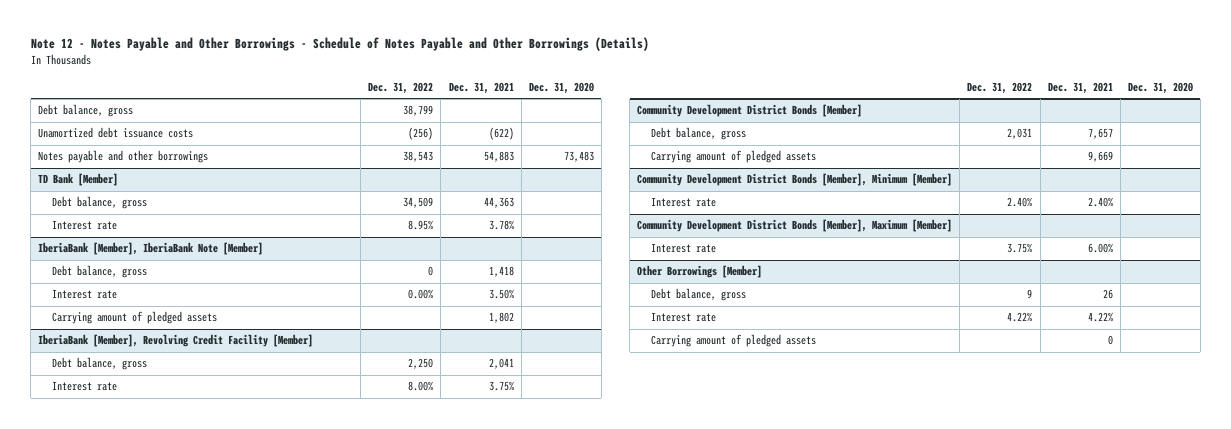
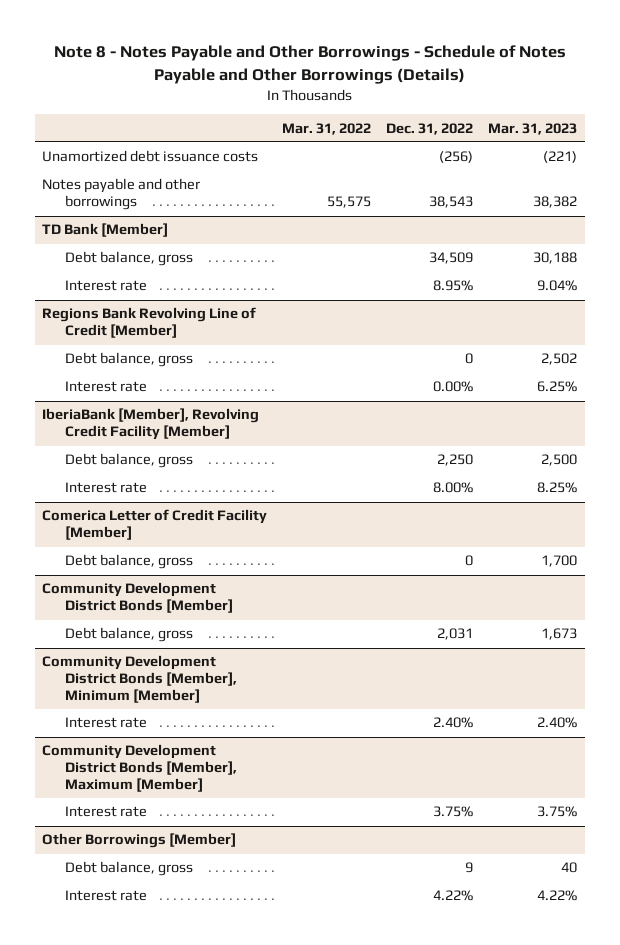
- Note 12 - Notes Payable and Other Borrowings - Schedule of Notes Payable and Other Borrowings (Details)
+ Note 8 - Notes Payable and Other Borrowings - Schedule of Notes Payable and Other Borrowings (Details)
- | Dec. 31, 2022 | Dec. 31, 2021 | Dec. 31, 2020
+ | Mar. 31, 2022 | Dec. 31, 2022 | Mar. 31, 2023
- Debt balance, gross | 38,799 | |
- IberiaBank [Member], IberiaBank Note [Member]
+ Regions Bank Revolving Line of Credit [Member]
- Carrying amount of pledged assets | | 1,802 |
+ Comerica Letter of Credit Facility [Member]
+ Debt balance, gross | | 0 | 1,700
@ Community Development District Bonds [Member]
- Carrying amount of pledged assets | | 9,669 |
@ Other Borrowings [Member]
- Carrying amount of pledged assets | | 0 |

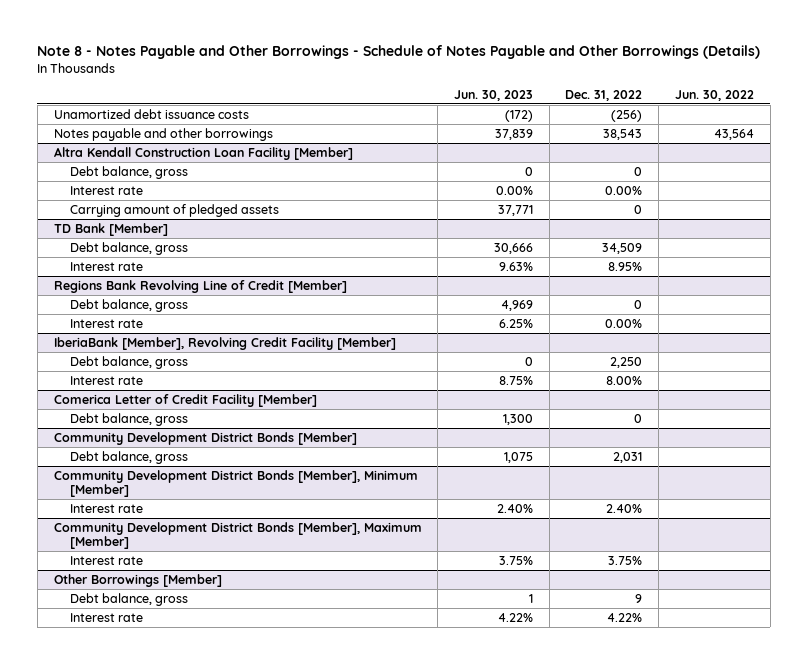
- | Mar. 31, 2022 | Dec. 31, 2022 | Mar. 31, 2023
+ | Jun. 30, 2023 | Dec. 31, 2022 | Jun. 30, 2022
+ Altra Kendall Construction Loan Facility [Member]
+ Debt balance, gross | 0 | 0 |
+ Interest rate | 0.00% | 0.00% |
+ Carrying amount of pledged assets | 37,771 | 0 |

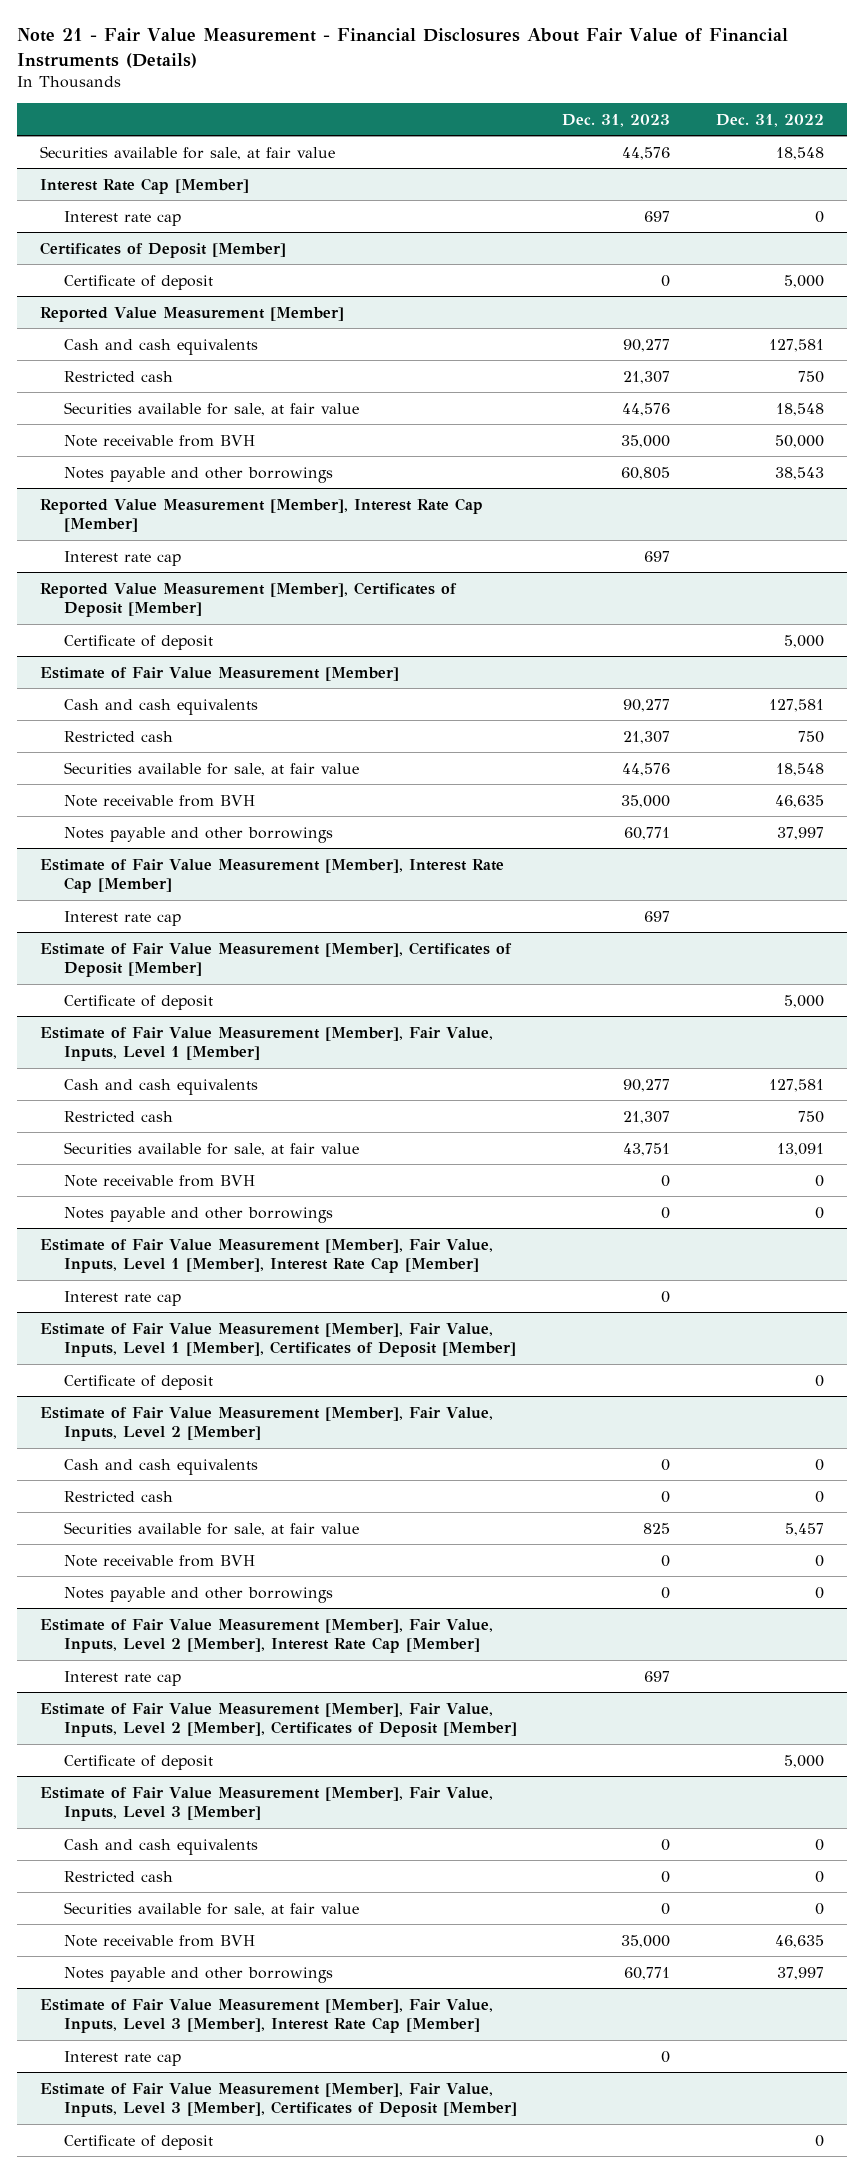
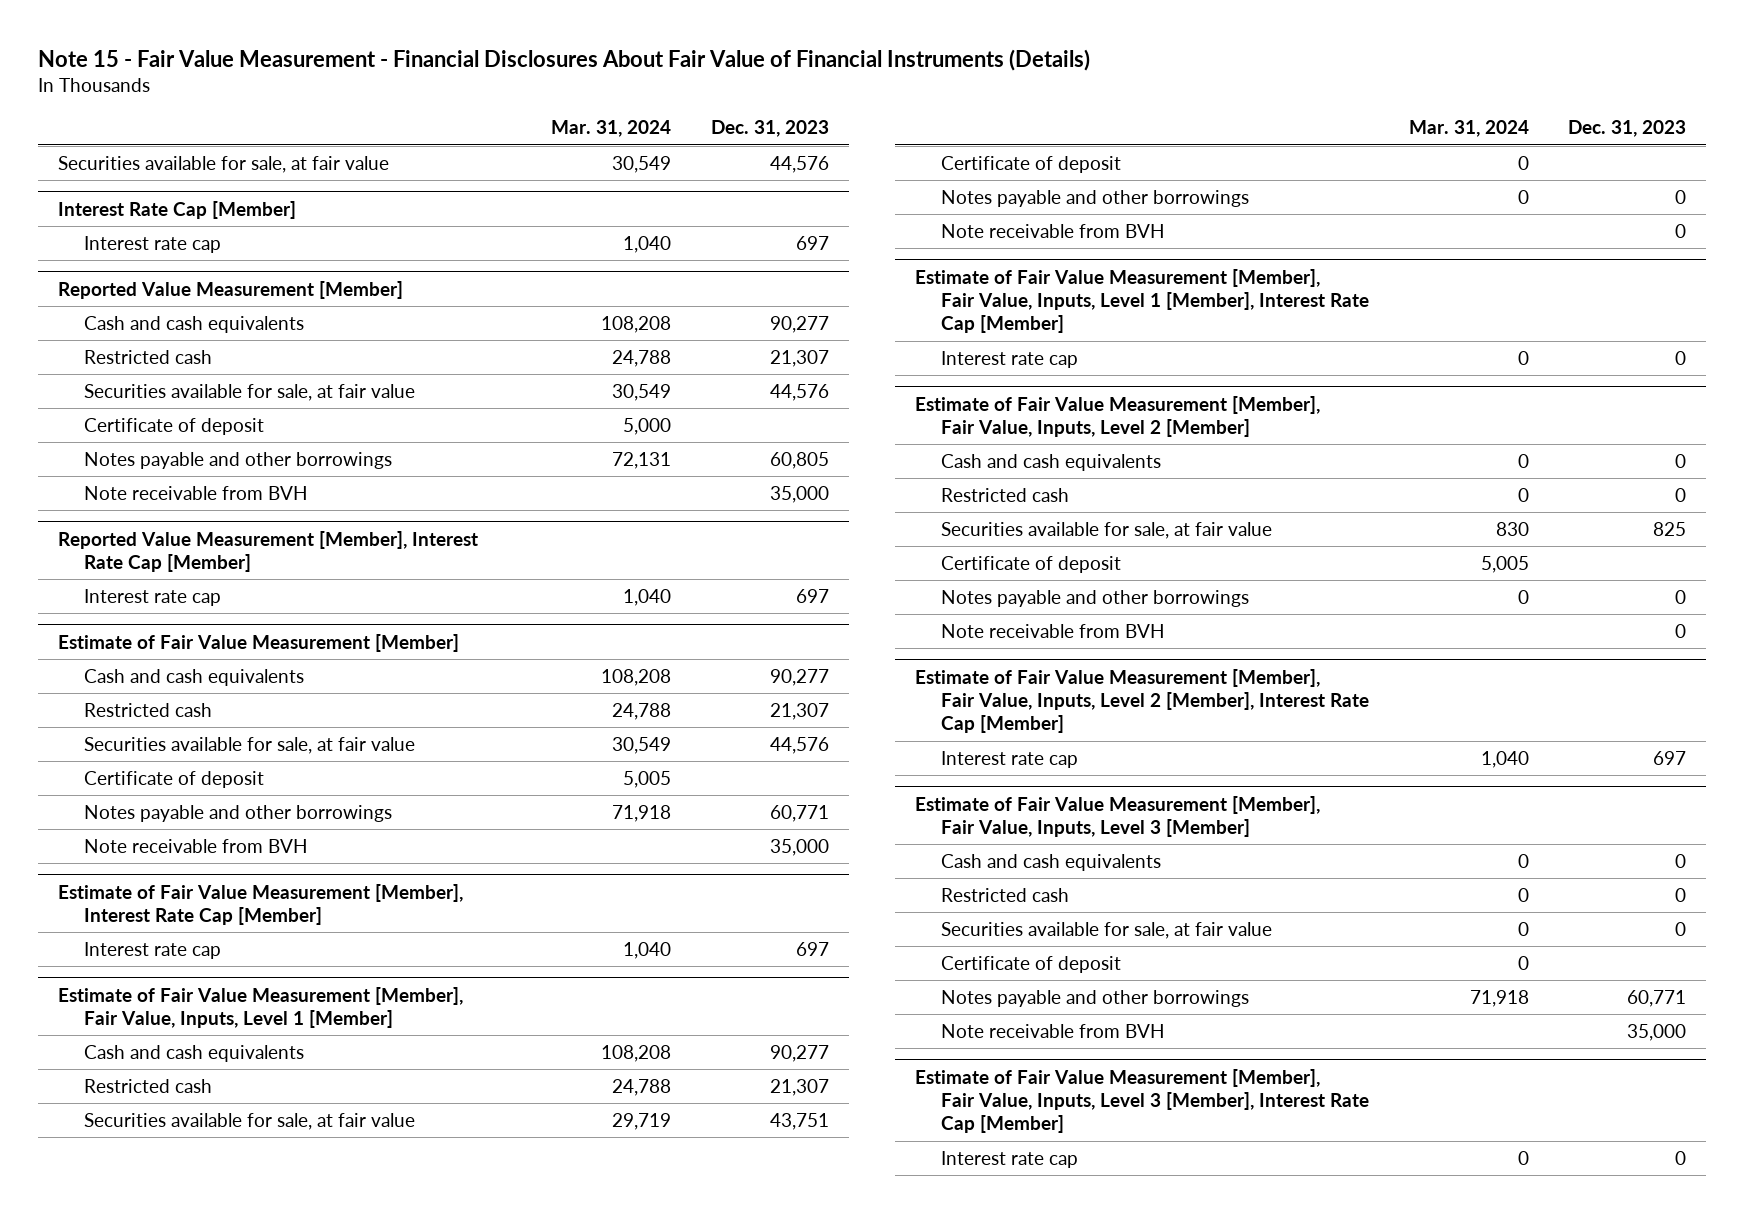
- Note 21 - Fair Value Measurement - Financial Disclosures About Fair Value of Financial Instruments (Details)
+ Note 15 - Fair Value Measurement - Financial Disclosures About Fair Value of Financial Instruments (Details)
- | Dec. 31, 2023 | Dec. 31, 2022
+ | Mar. 31, 2024 | Dec. 31, 2023
- Certificates of Deposit [Member]
- Certificate of deposit | 0 | 5,000
@ Reported Value Measurement [Member]
+ Certificate of deposit | 5,000 |
moved down: Note receivable from BVH | | 35,000
- Reported Value Measurement [Member], Certificates of Deposit [Member]
- Certificate of deposit | | 5,000
@ Estimate of Fair Value Measurement [Member]
+ Certificate of deposit | 5,005 |
moved down: Note receivable from BVH | | 35,000
- Estimate of Fair Value Measurement [Member], Certificates of Deposit [Member]
- Certificate of deposit | | 5,000
@ Estimate of Fair Value Measurement [Member], Fair Value, Inputs, Level 1 [Member]
+ Certificate of deposit | 0 |
moved down: Note receivable from BVH | | 0
- Estimate of Fair Value Measurement [Member], Fair Value, Inputs, Level 1 [Member], Certificates of Deposit [Member]
- Certificate of deposit | | 0
@ Estimate of Fair Value Measurement [Member], Fair Value, Inputs, Level 2 [Member]
+ Certificate of deposit | 5,005 |
moved down: Note receivable from BVH | | 0
- Estimate of Fair Value Measurement [Member], Fair Value, Inputs, Level 2 [Member], Certificates of Deposit [Member]
- Certificate of deposit | | 5,000
@ Estimate of Fair Value Measurement [Member], Fair Value, Inputs, Level 3 [Member]
+ Certificate of deposit | 0 |
moved down: Note receivable from BVH | | 35,000
- Estimate of Fair Value Measurement [Member], Fair Value, Inputs, Level 3 [Member], Certificates of Deposit [Member]
- Certificate of deposit | | 0

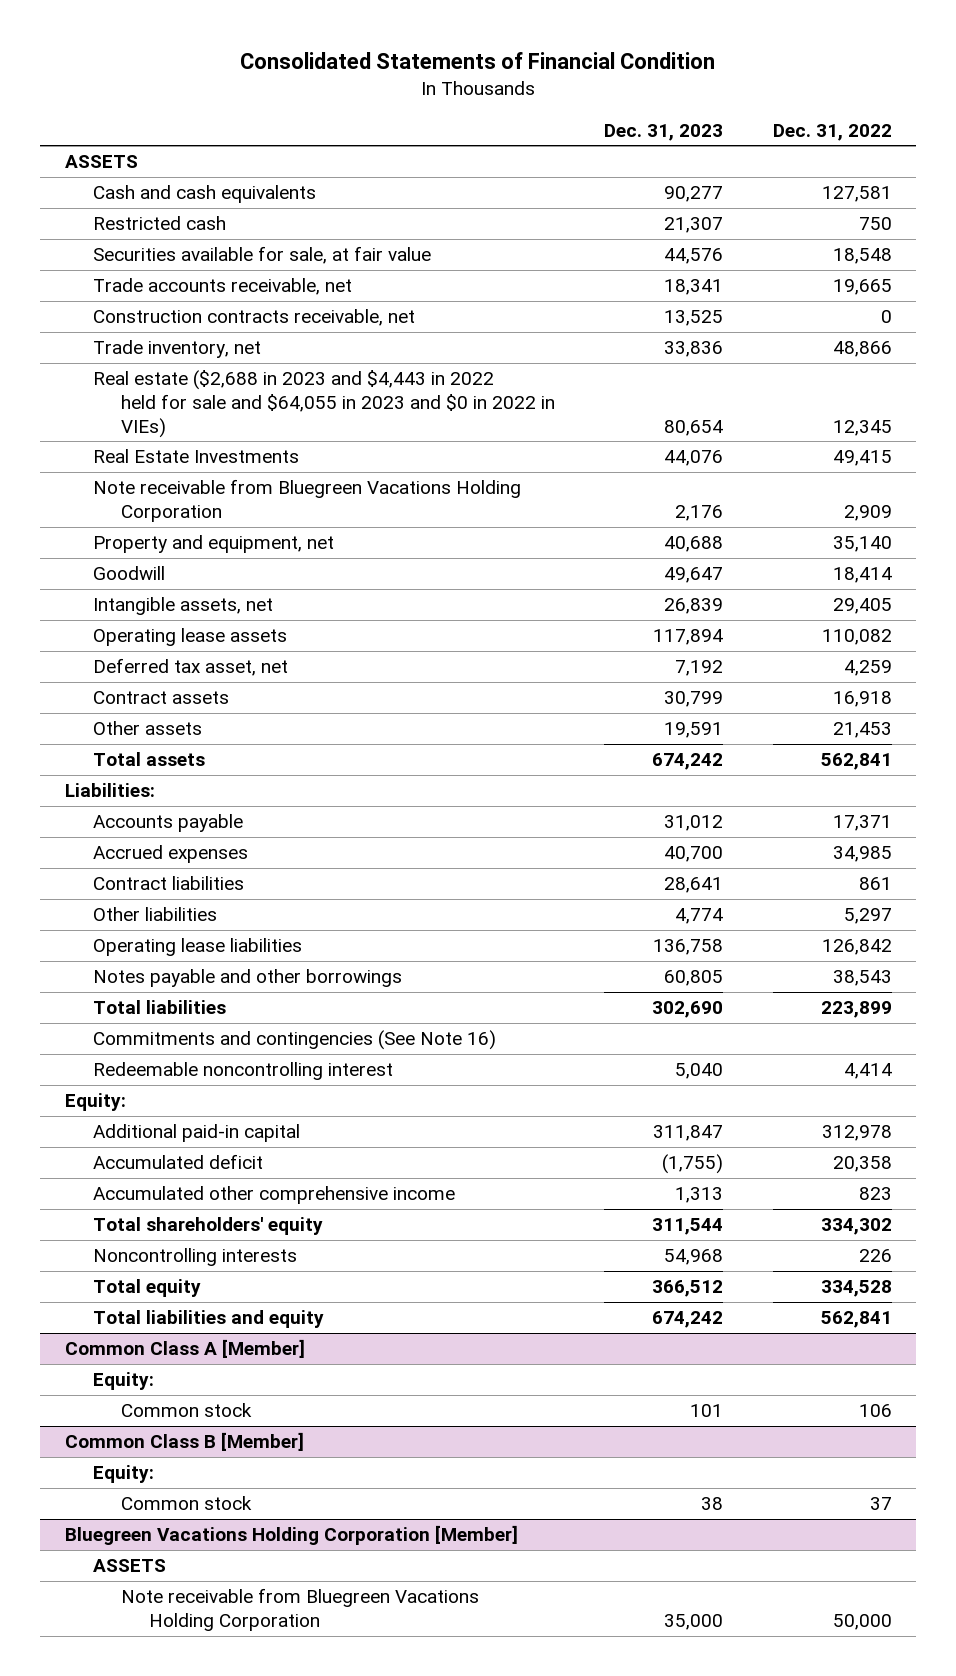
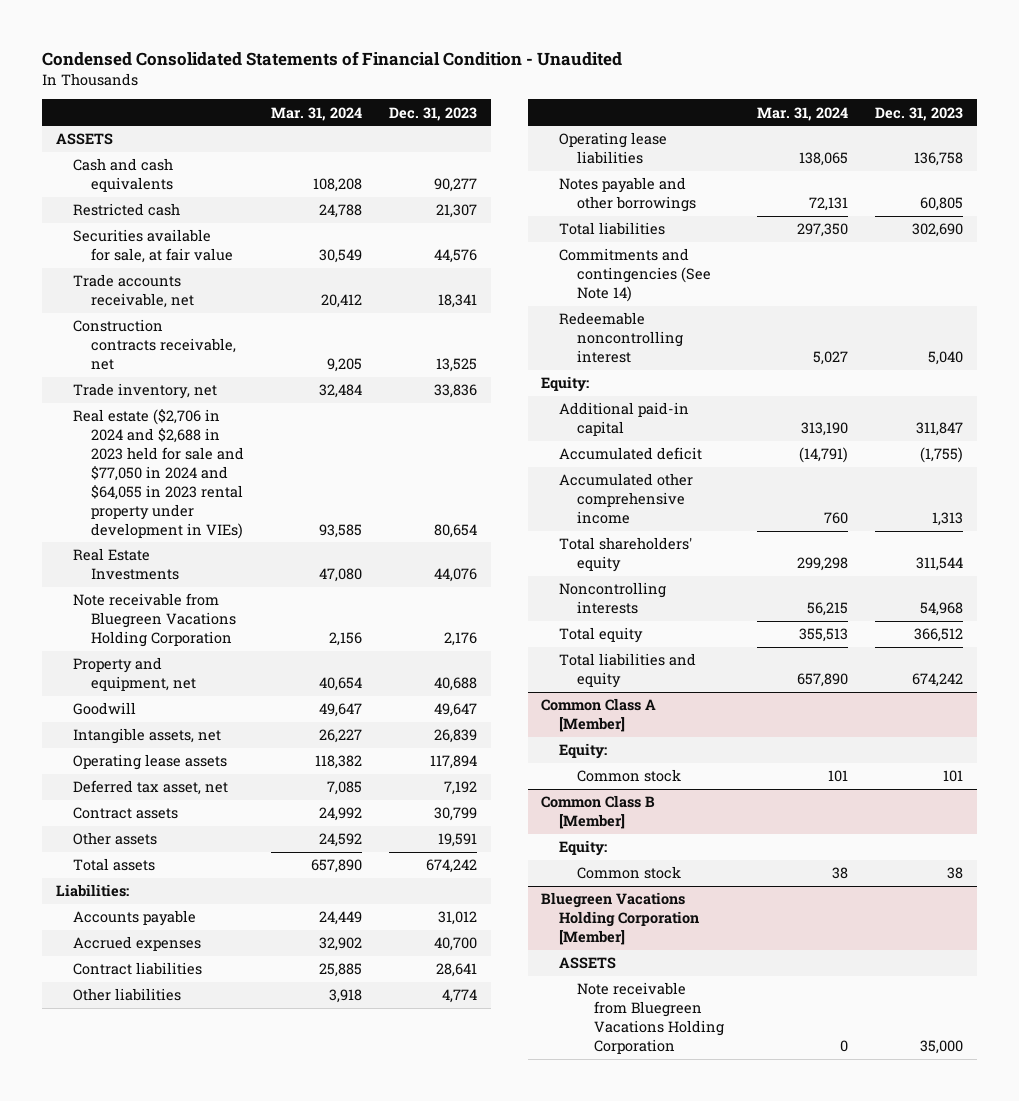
- Consolidated Statements of Financial Condition
+ Condensed Consolidated Statements of Financial Condition - Unaudited
- | Dec. 31, 2023 | Dec. 31, 2022
+ | Mar. 31, 2024 | Dec. 31, 2023
- Real estate ($2,688 in 2023 and $4,443 in 2022 held for sale and $64,055 in 2023 and $0 in 2022 in VIEs) | 80,654 | 12,345
+ Real estate ($2,706 in 2024 and $2,688 in 2023 held for sale and $77,050 in 2024 and $64,055 in 2023 rental property under development in VIEs) | 93,585 | 80,654
- Commitments and contingencies (See Note 16)
+ Commitments and contingencies (See Note 14)

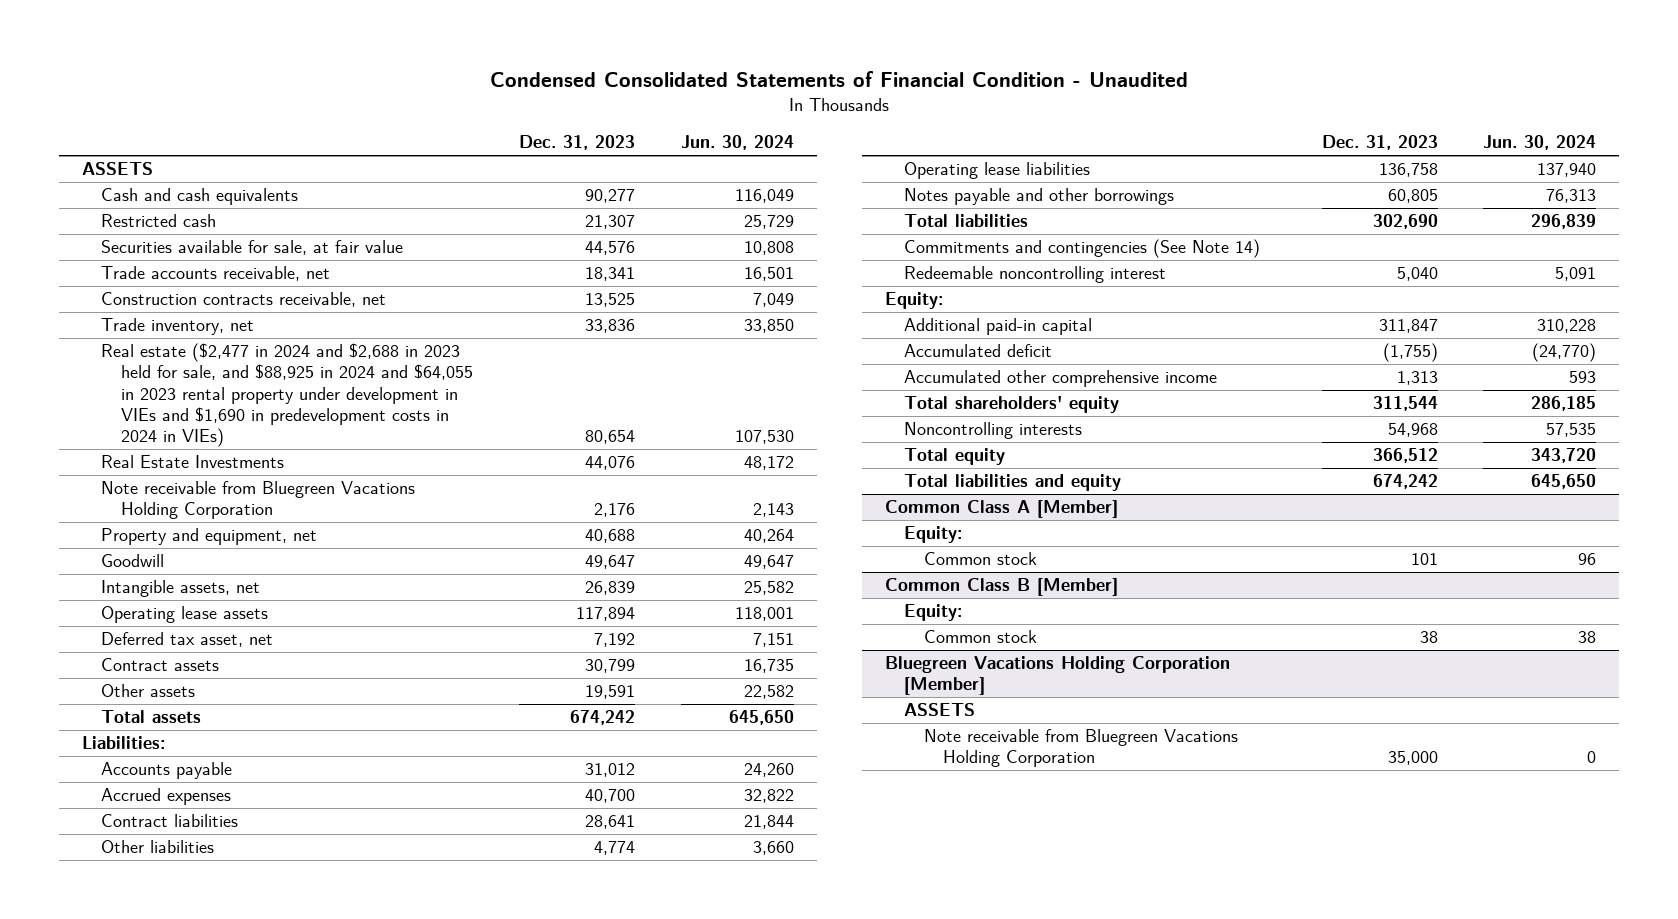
- | Mar. 31, 2024 | Dec. 31, 2023
+ | Dec. 31, 2023 | Jun. 30, 2024
- Real estate ($2,706 in 2024 and $2,688 in 2023 held for sale and $77,050 in 2024 and $64,055 in 2023 rental property under development in VIEs) | 93,585 | 80,654
+ Real estate ($2,477 in 2024 and $2,688 in 2023 held for sale, and $88,925 in 2024 and $64,055 in 2023 rental property under development in VIEs and $1,690 in predevelopment costs in 2024 in VIEs) | 80,654 | 107,530

